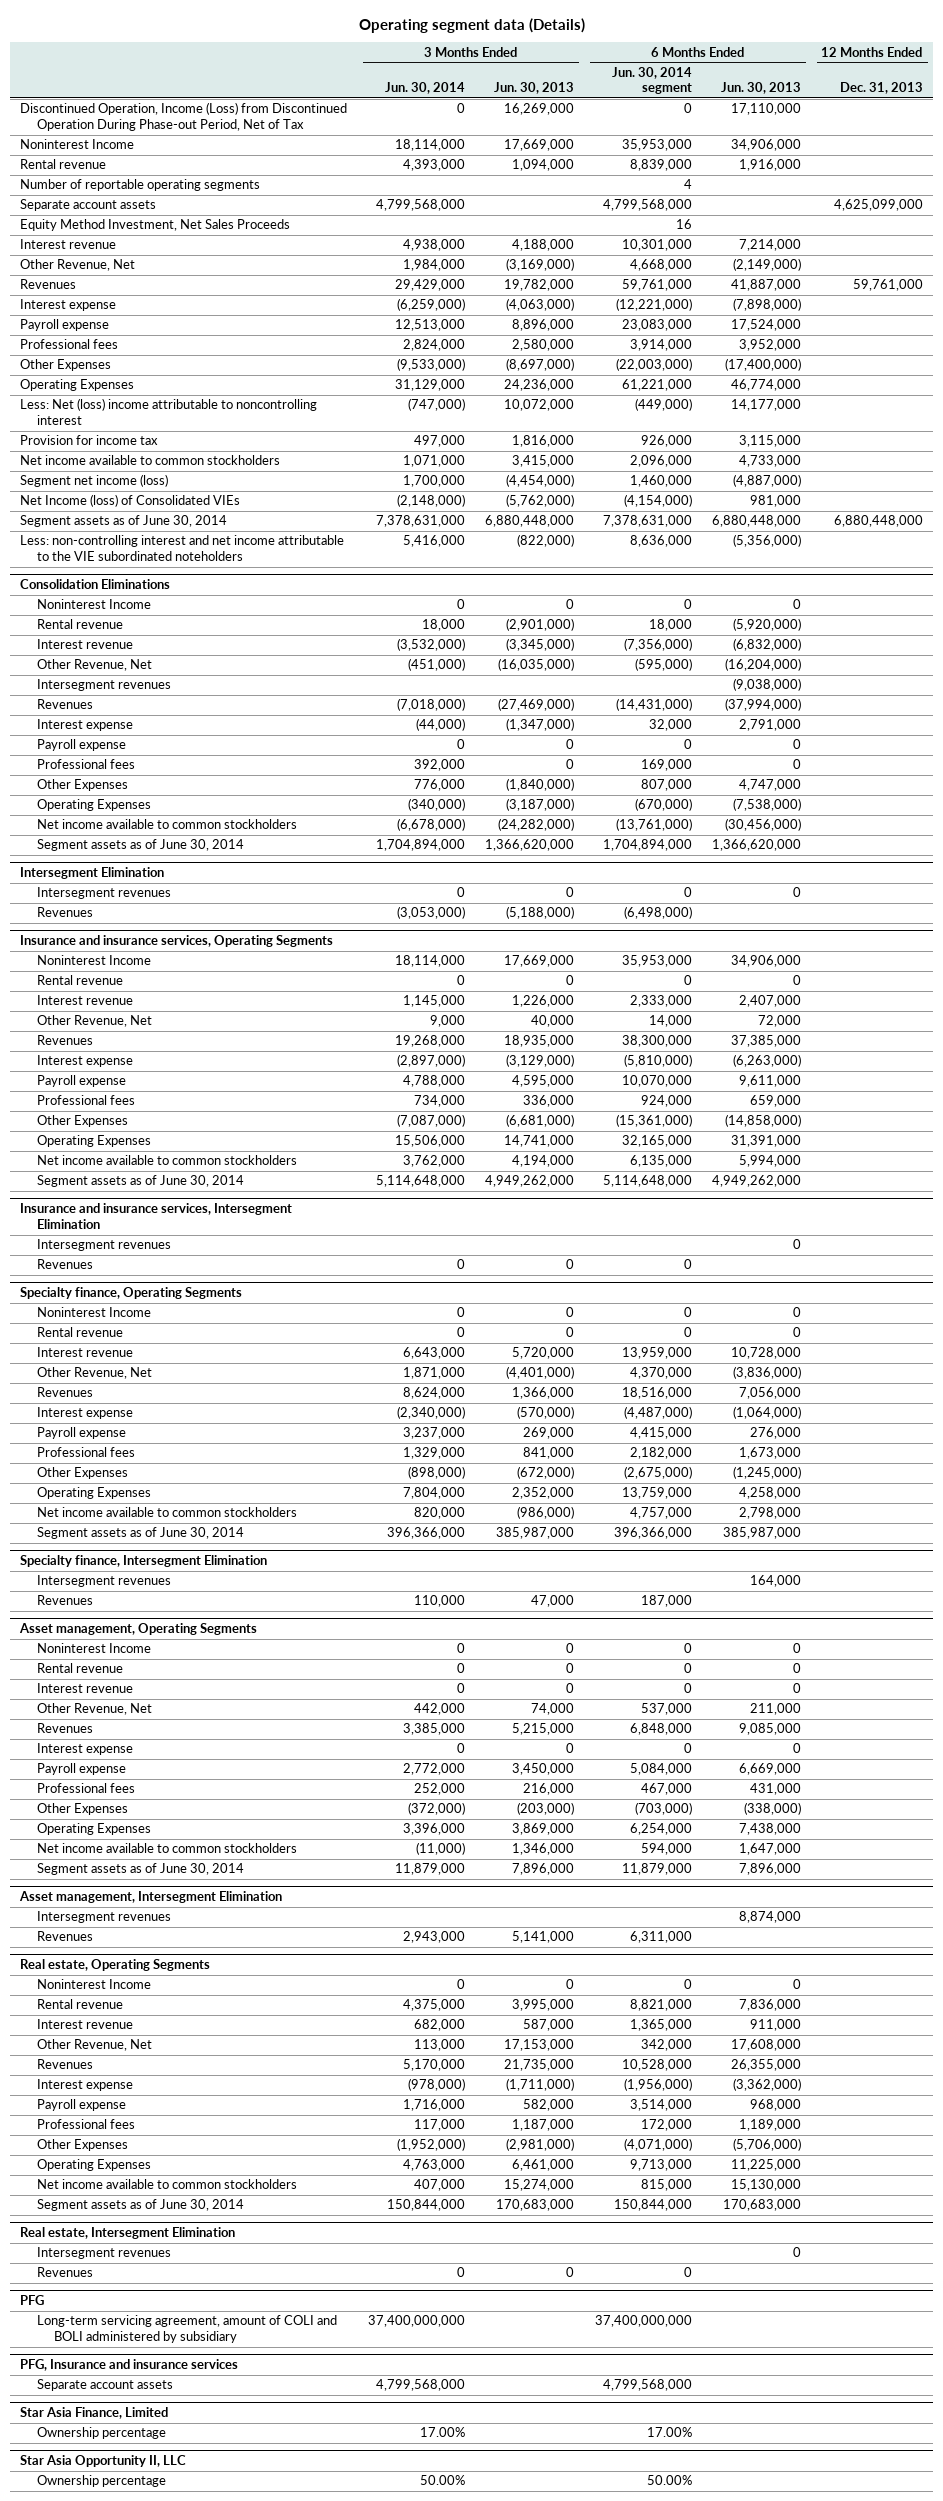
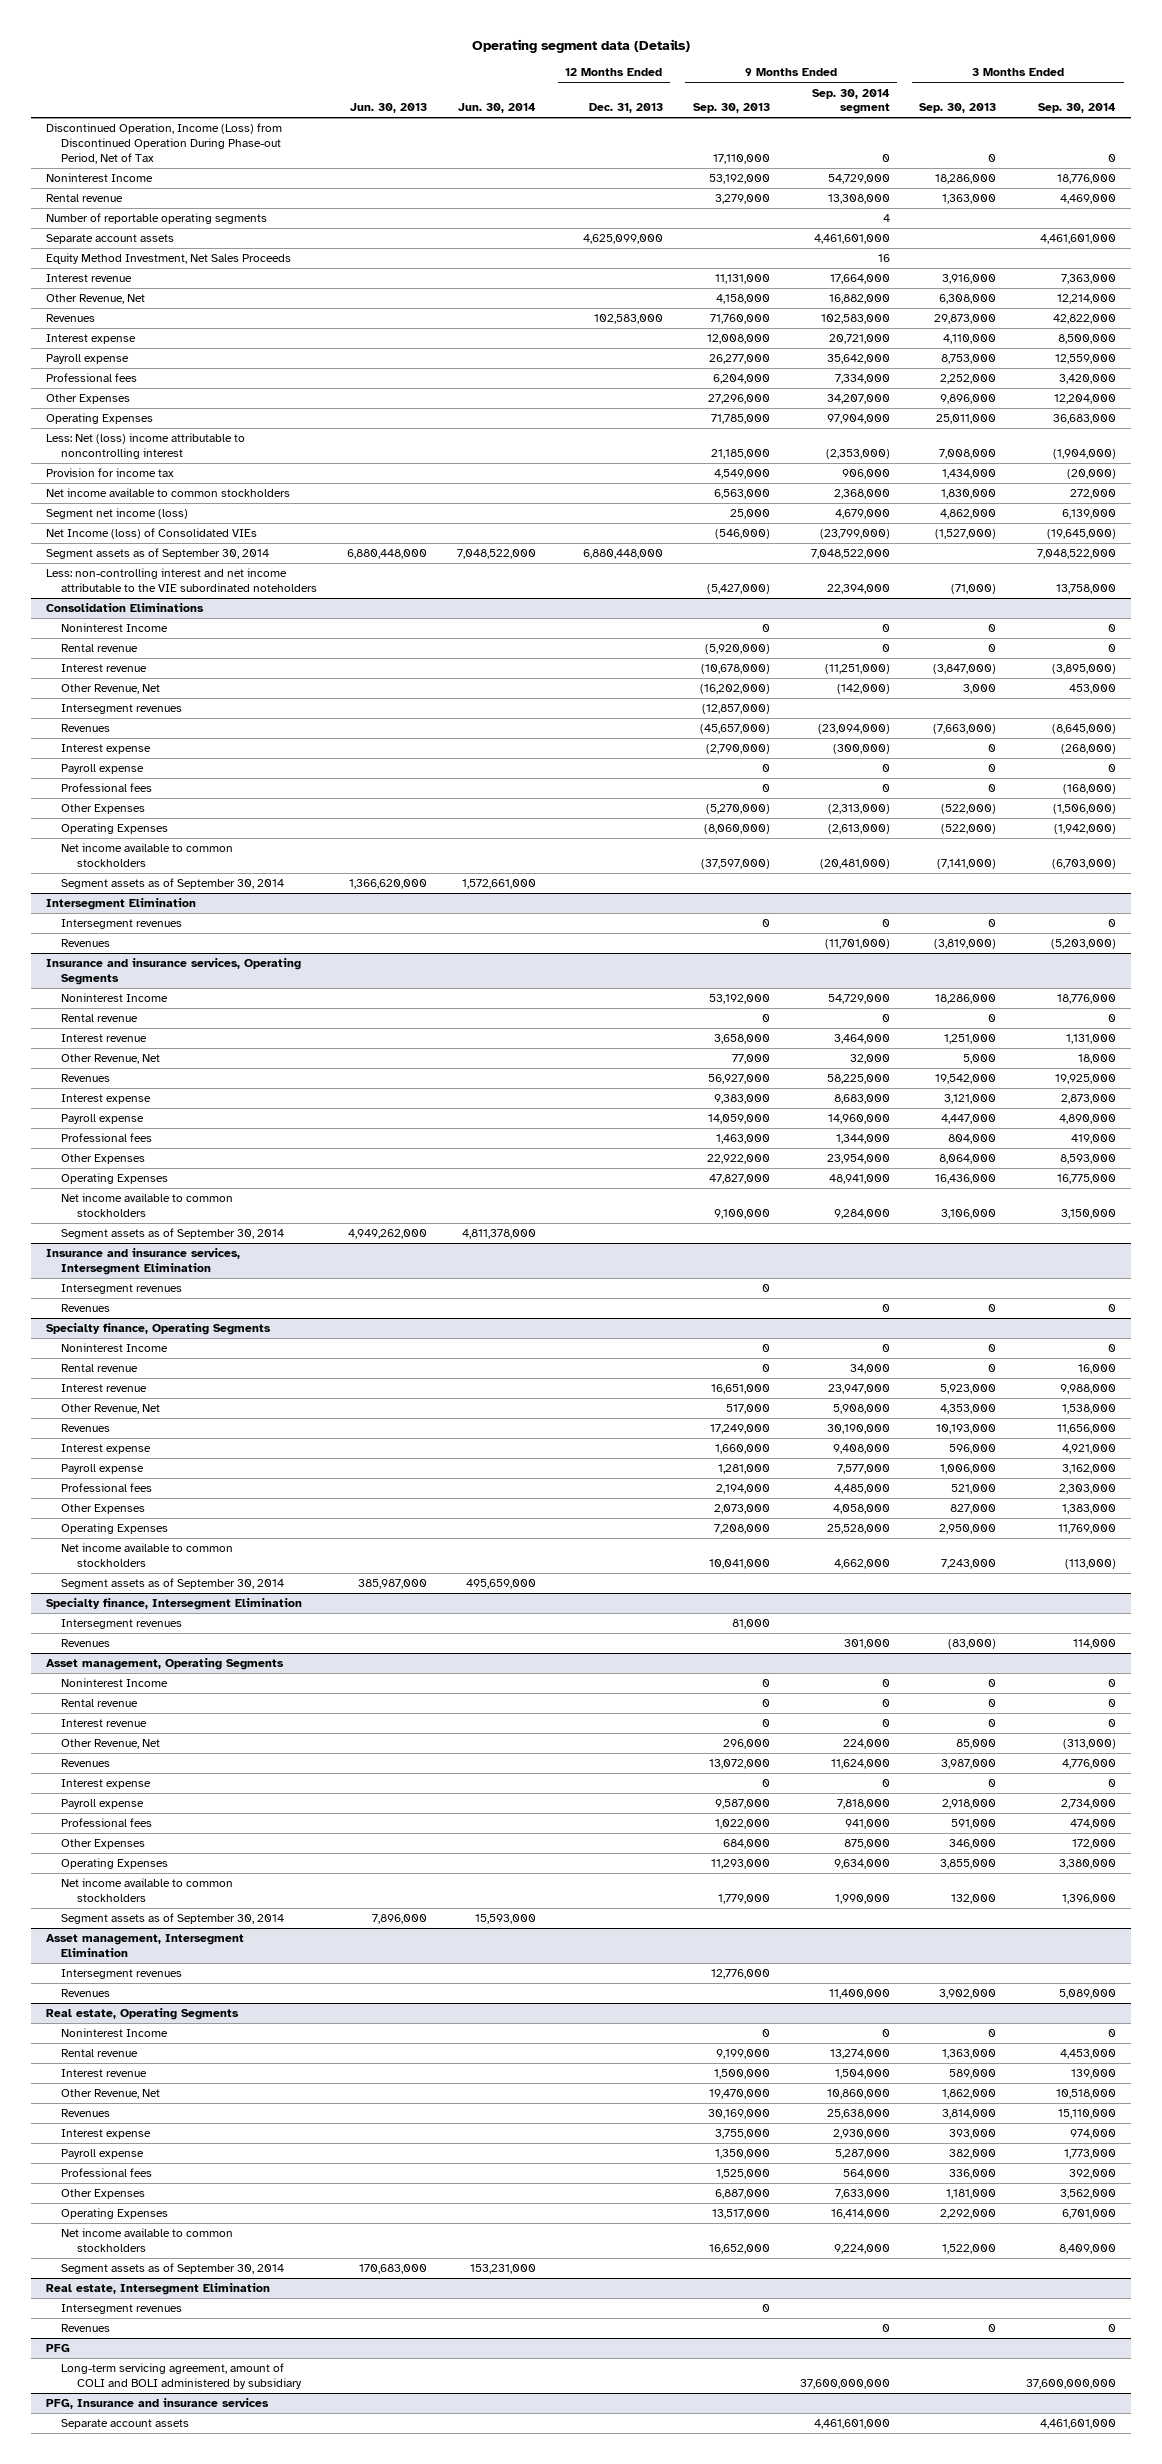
- | 3 Months Ended Jun. 30, 2014 | 3 Months Ended Jun. 30, 2013 | 6 Months Ended Jun. 30, 2014 segment | 6 Months Ended Jun. 30, 2013 | 12 Months Ended Dec. 31, 2013
+ | Jun. 30, 2013 | Jun. 30, 2014 | 12 Months Ended Dec. 31, 2013 | 9 Months Ended Sep. 30, 2013 | 9 Months Ended Sep. 30, 2014 segment | 3 Months Ended Sep. 30, 2013 | 3 Months Ended Sep. 30, 2014
- Revenues | 29,429,000 | 19,782,000 | 59,761,000 | 41,887,000 | 59,761,000
+ Revenues | | | 102,583,000 | 71,760,000 | 102,583,000 | 29,873,000 | 42,822,000
- Segment assets as of June 30, 2014 | 7,378,631,000 | 6,880,448,000 | 7,378,631,000 | 6,880,448,000 | 6,880,448,000
+ Segment assets as of September 30, 2014 | 6,880,448,000 | 7,048,522,000 | 6,880,448,000 | | 7,048,522,000 | | 7,048,522,000
@ Consolidation Eliminations
- Segment assets as of June 30, 2014 | 1,704,894,000 | 1,366,620,000 | 1,704,894,000 | 1,366,620,000 |
+ Segment assets as of September 30, 2014 | 1,366,620,000 | 1,572,661,000 | | | | |
@ Insurance and insurance services, Operating Segments
- Segment assets as of June 30, 2014 | 5,114,648,000 | 4,949,262,000 | 5,114,648,000 | 4,949,262,000 |
+ Segment assets as of September 30, 2014 | 4,949,262,000 | 4,811,378,000 | | | | |
@ Specialty finance, Operating Segments
- Segment assets as of June 30, 2014 | 396,366,000 | 385,987,000 | 396,366,000 | 385,987,000 |
+ Segment assets as of September 30, 2014 | 385,987,000 | 495,659,000 | | | | |
@ Asset management, Operating Segments
- Segment assets as of June 30, 2014 | 11,879,000 | 7,896,000 | 11,879,000 | 7,896,000 |
+ Segment assets as of September 30, 2014 | 7,896,000 | 15,593,000 | | | | |
@ Real estate, Operating Segments
- Segment assets as of June 30, 2014 | 150,844,000 | 170,683,000 | 150,844,000 | 170,683,000 |
+ Segment assets as of September 30, 2014 | 170,683,000 | 153,231,000 | | | | |
- Star Asia Finance, Limited
- Ownership percentage | 17.00% | | 17.00% | |
- Star Asia Opportunity II, LLC
- Ownership percentage | 50.00% | | 50.00% | |

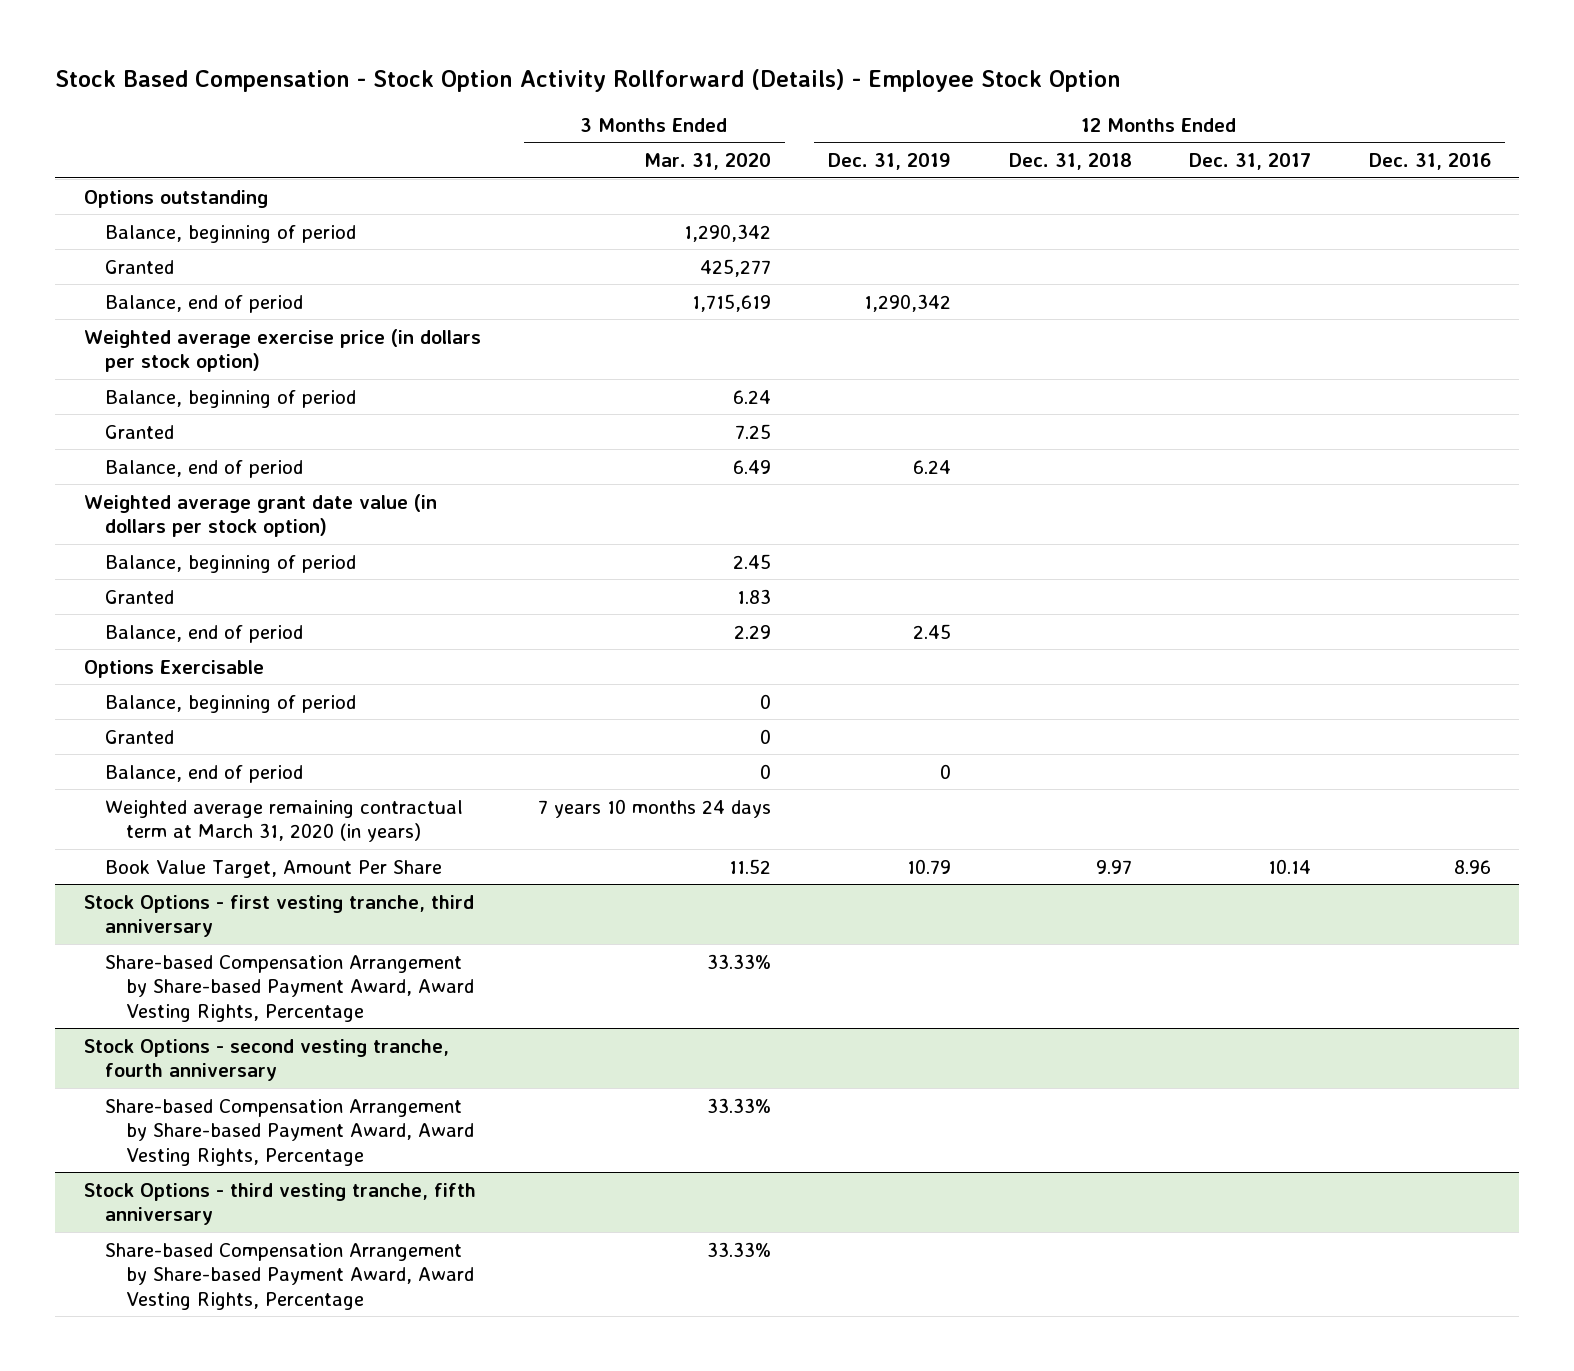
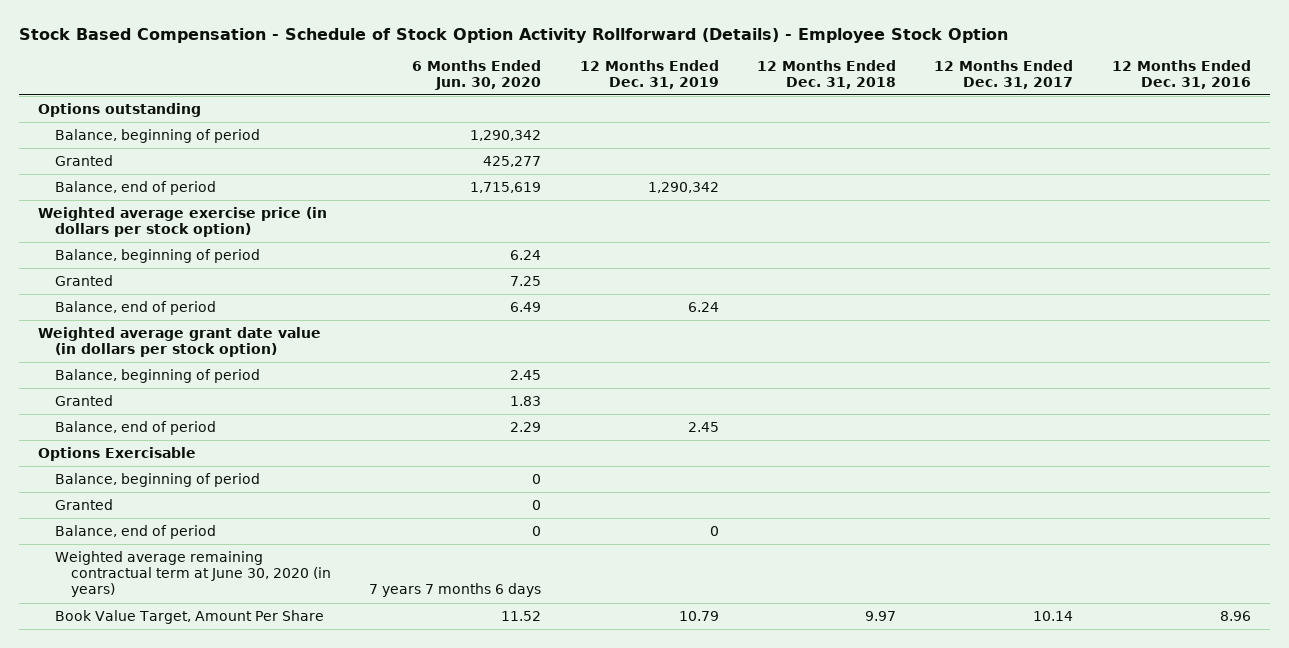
- Stock Based Compensation - Stock Option Activity Rollforward (Details) - Employee Stock Option
+ Stock Based Compensation - Schedule of Stock Option Activity Rollforward (Details) - Employee Stock Option
- | 3 Months Ended Mar. 31, 2020 | 12 Months Ended Dec. 31, 2019 | 12 Months Ended Dec. 31, 2018 | 12 Months Ended Dec. 31, 2017 | 12 Months Ended Dec. 31, 2016
+ | 6 Months Ended Jun. 30, 2020 | 12 Months Ended Dec. 31, 2019 | 12 Months Ended Dec. 31, 2018 | 12 Months Ended Dec. 31, 2017 | 12 Months Ended Dec. 31, 2016
- Weighted average remaining contractual term at March 31, 2020 (in years) | 7 years 10 months 24 days | | | |
+ Weighted average remaining contractual term at June 30, 2020 (in years) | 7 years 7 months 6 days | | | |
- Stock Options - first vesting tranche, third anniversary
- Share-based Compensation Arrangement by Share-based Payment Award, Award Vesting Rights, Percentage | 33.33% | | | |
- Stock Options - second vesting tranche, fourth anniversary
- Share-based Compensation Arrangement by Share-based Payment Award, Award Vesting Rights, Percentage | 33.33% | | | |
- Stock Options - third vesting tranche, fifth anniversary
- Share-based Compensation Arrangement by Share-based Payment Award, Award Vesting Rights, Percentage | 33.33% | | | |

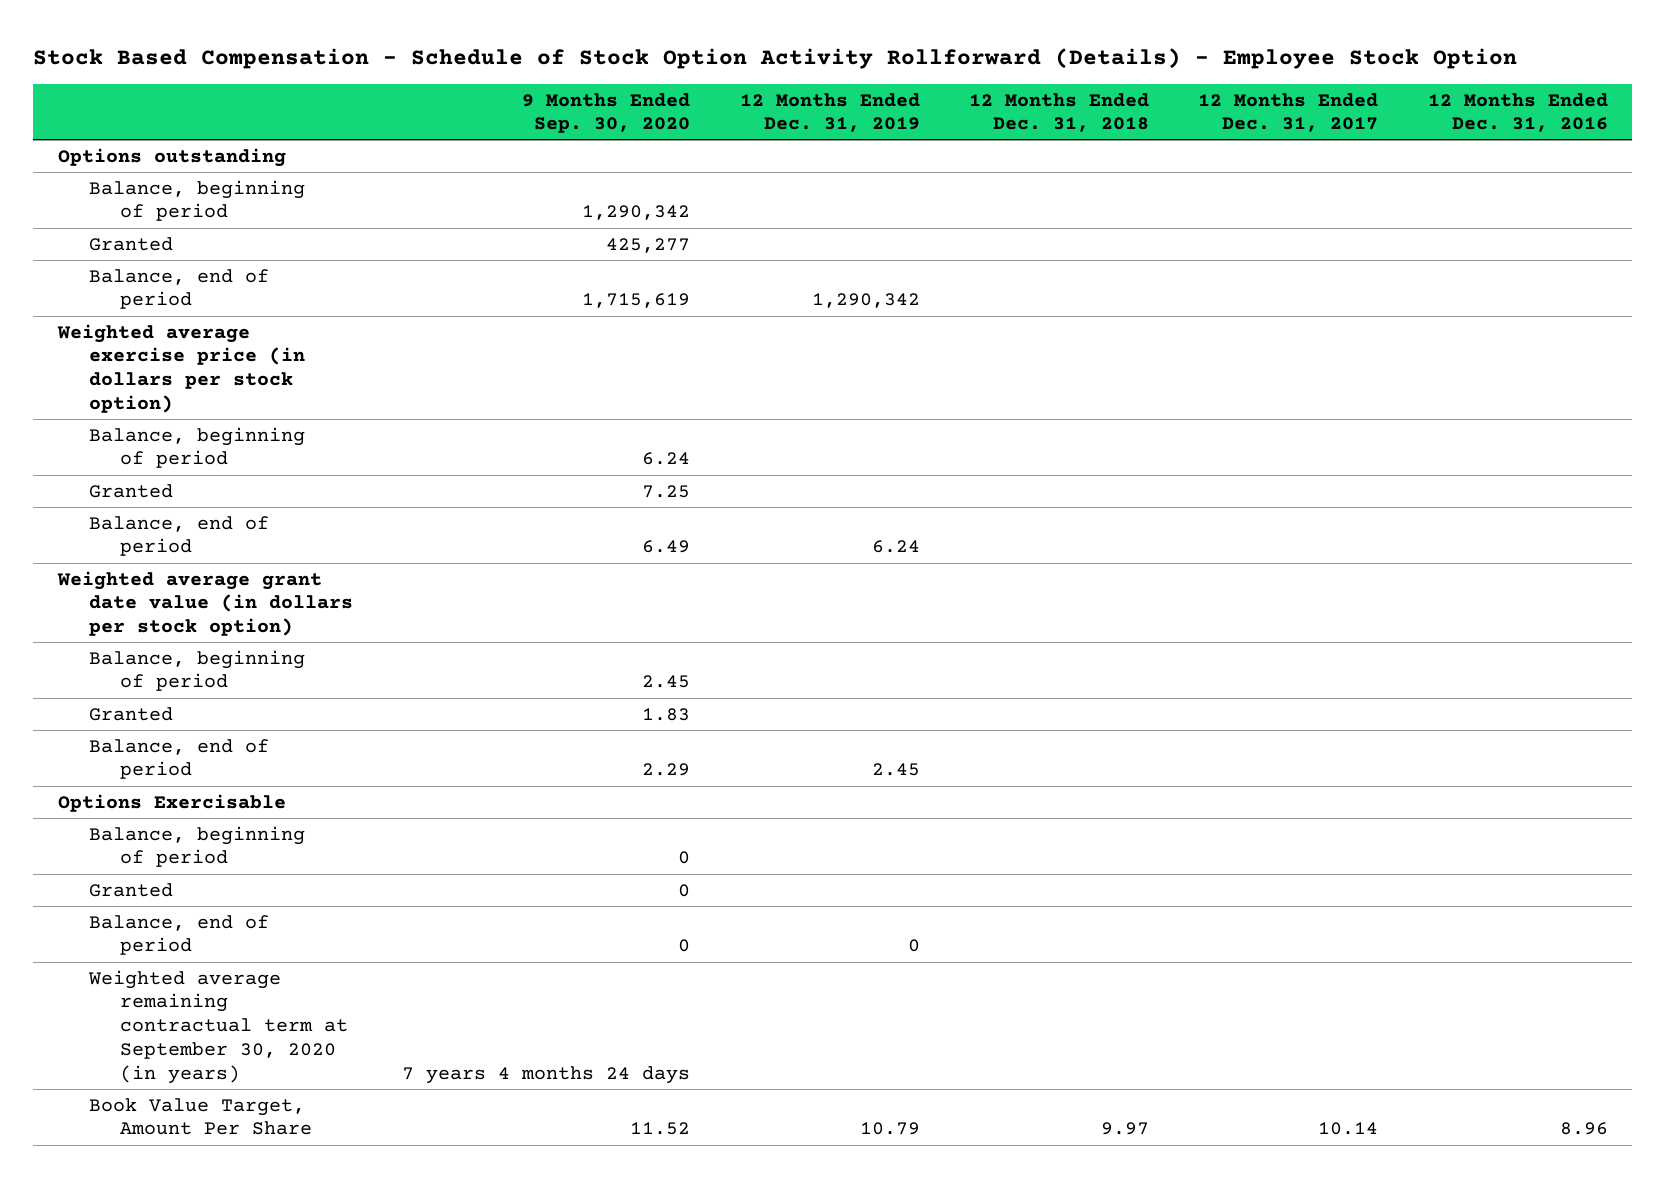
- | 6 Months Ended Jun. 30, 2020 | 12 Months Ended Dec. 31, 2019 | 12 Months Ended Dec. 31, 2018 | 12 Months Ended Dec. 31, 2017 | 12 Months Ended Dec. 31, 2016
+ | 9 Months Ended Sep. 30, 2020 | 12 Months Ended Dec. 31, 2019 | 12 Months Ended Dec. 31, 2018 | 12 Months Ended Dec. 31, 2017 | 12 Months Ended Dec. 31, 2016
- Weighted average remaining contractual term at June 30, 2020 (in years) | 7 years 7 months 6 days | | | |
+ Weighted average remaining contractual term at September 30, 2020 (in years) | 7 years 4 months 24 days | | | |

